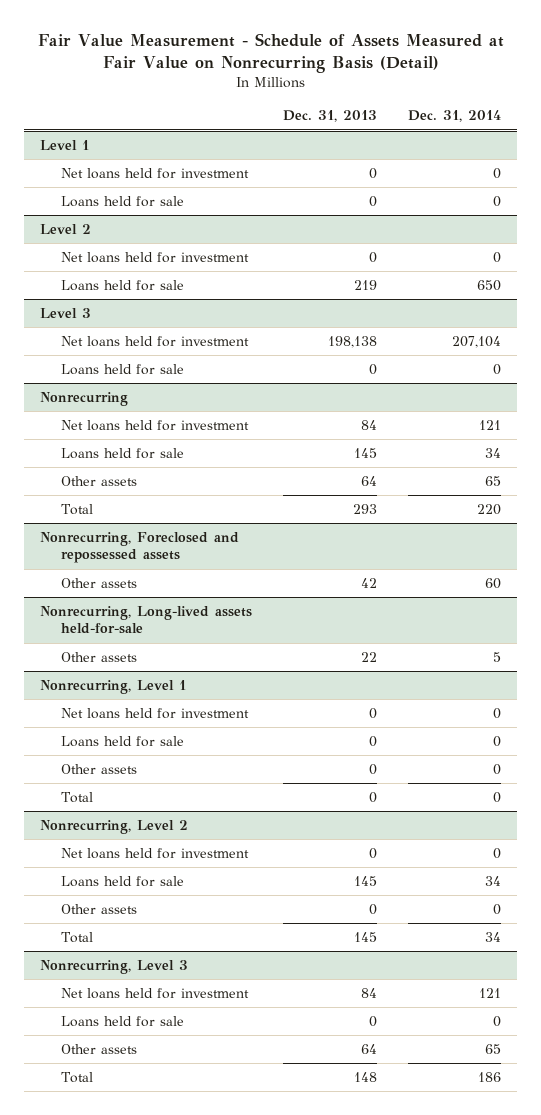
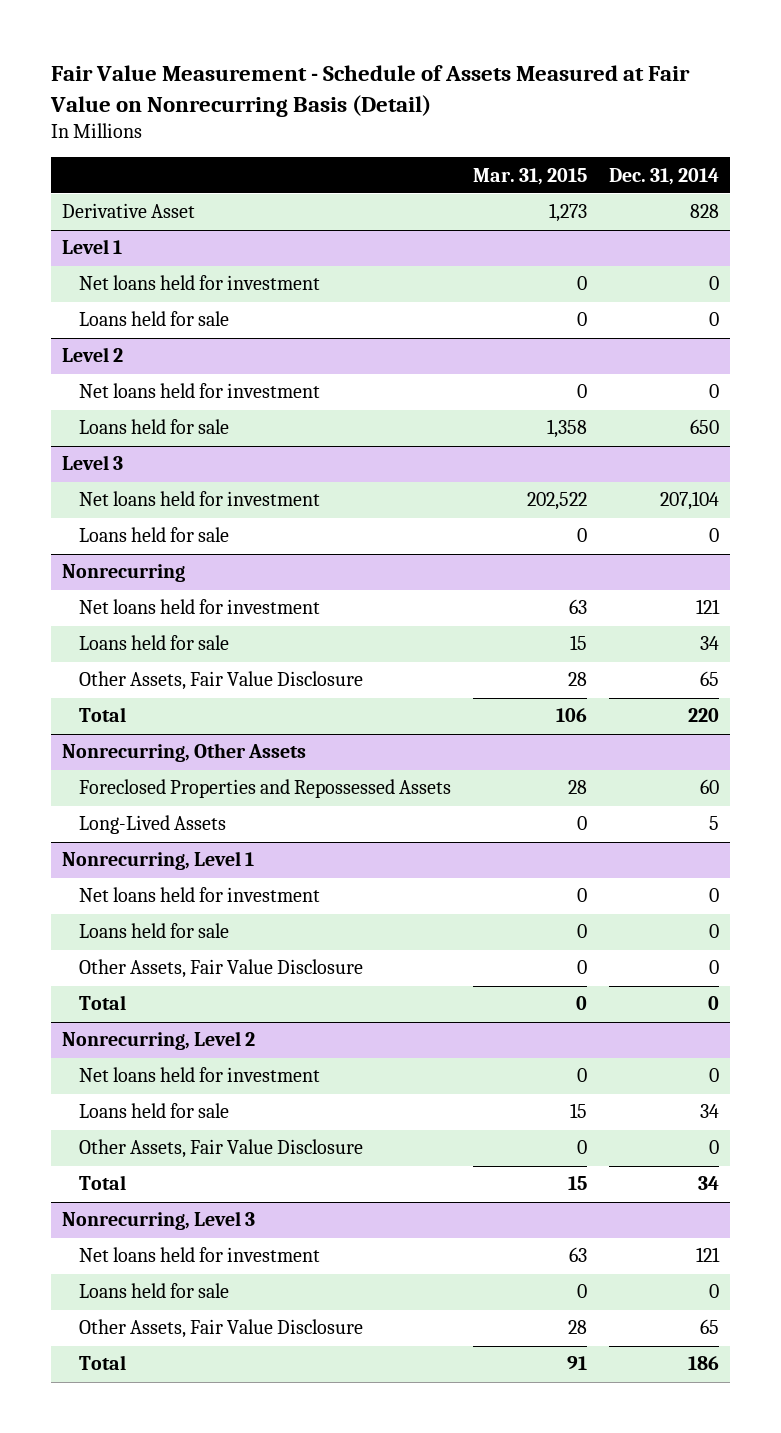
- | Dec. 31, 2013 | Dec. 31, 2014
+ | Mar. 31, 2015 | Dec. 31, 2014
+ Derivative Asset | 1,273 | 828
@ Nonrecurring
- Other assets | 64 | 65
+ Other Assets, Fair Value Disclosure | 28 | 65
- Nonrecurring, Foreclosed and repossessed assets
- Other assets | 42 | 60
- Nonrecurring, Long-lived assets held-for-sale
- Other assets | 22 | 5
+ Nonrecurring, Other Assets
+ Foreclosed Properties and Repossessed Assets | 28 | 60
+ Long-Lived Assets | 0 | 5
@ Nonrecurring, Level 1
- Other assets | 0 | 0
+ Other Assets, Fair Value Disclosure | 0 | 0
@ Nonrecurring, Level 2
- Other assets | 0 | 0
+ Other Assets, Fair Value Disclosure | 0 | 0
@ Nonrecurring, Level 3
- Other assets | 64 | 65
+ Other Assets, Fair Value Disclosure | 28 | 65

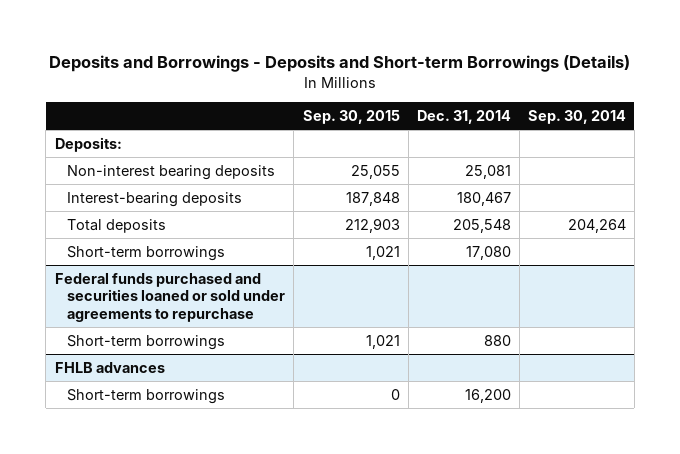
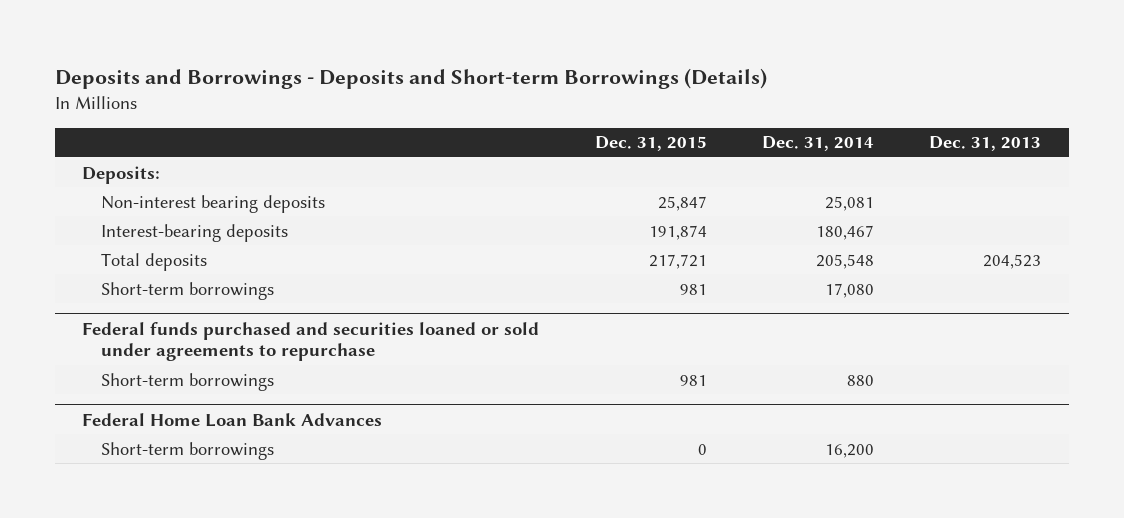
- | Sep. 30, 2015 | Dec. 31, 2014 | Sep. 30, 2014
+ | Dec. 31, 2015 | Dec. 31, 2014 | Dec. 31, 2013
- FHLB advances
+ Federal Home Loan Bank Advances

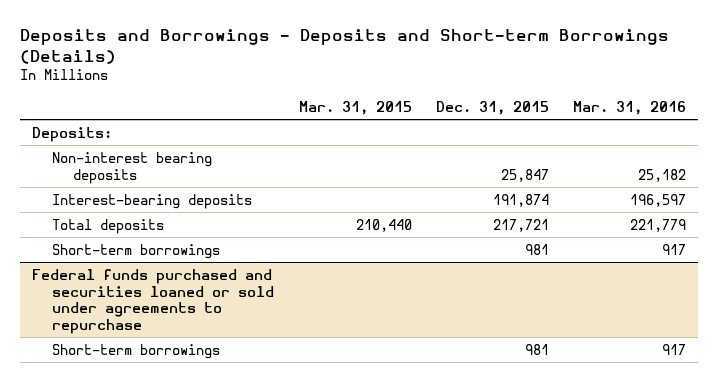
- | Dec. 31, 2015 | Dec. 31, 2014 | Dec. 31, 2013
+ | Mar. 31, 2015 | Dec. 31, 2015 | Mar. 31, 2016
- Federal Home Loan Bank Advances
- Short-term borrowings | 0 | 16,200 |

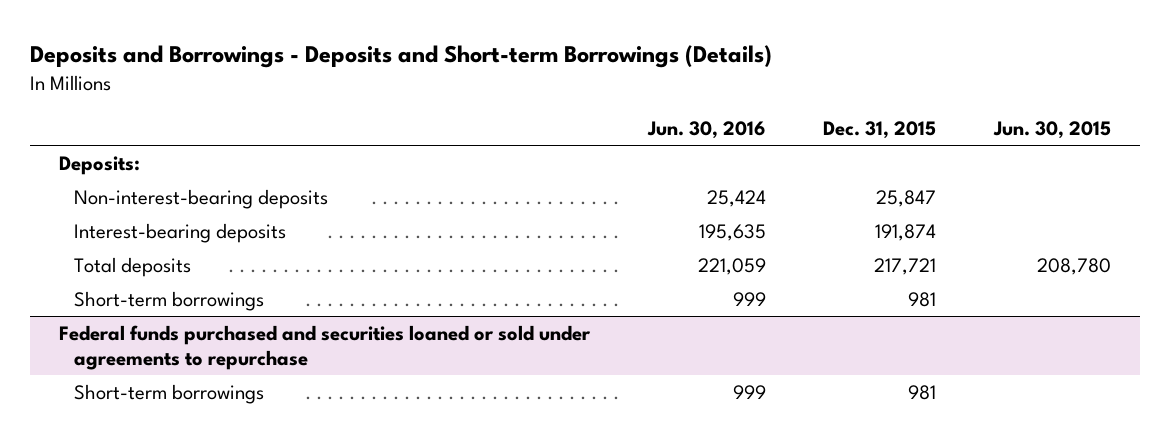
- | Mar. 31, 2015 | Dec. 31, 2015 | Mar. 31, 2016
+ | Jun. 30, 2016 | Dec. 31, 2015 | Jun. 30, 2015
- Non-interest bearing deposits | | 25,847 | 25,182
+ Non-interest-bearing deposits | 25,424 | 25,847 |

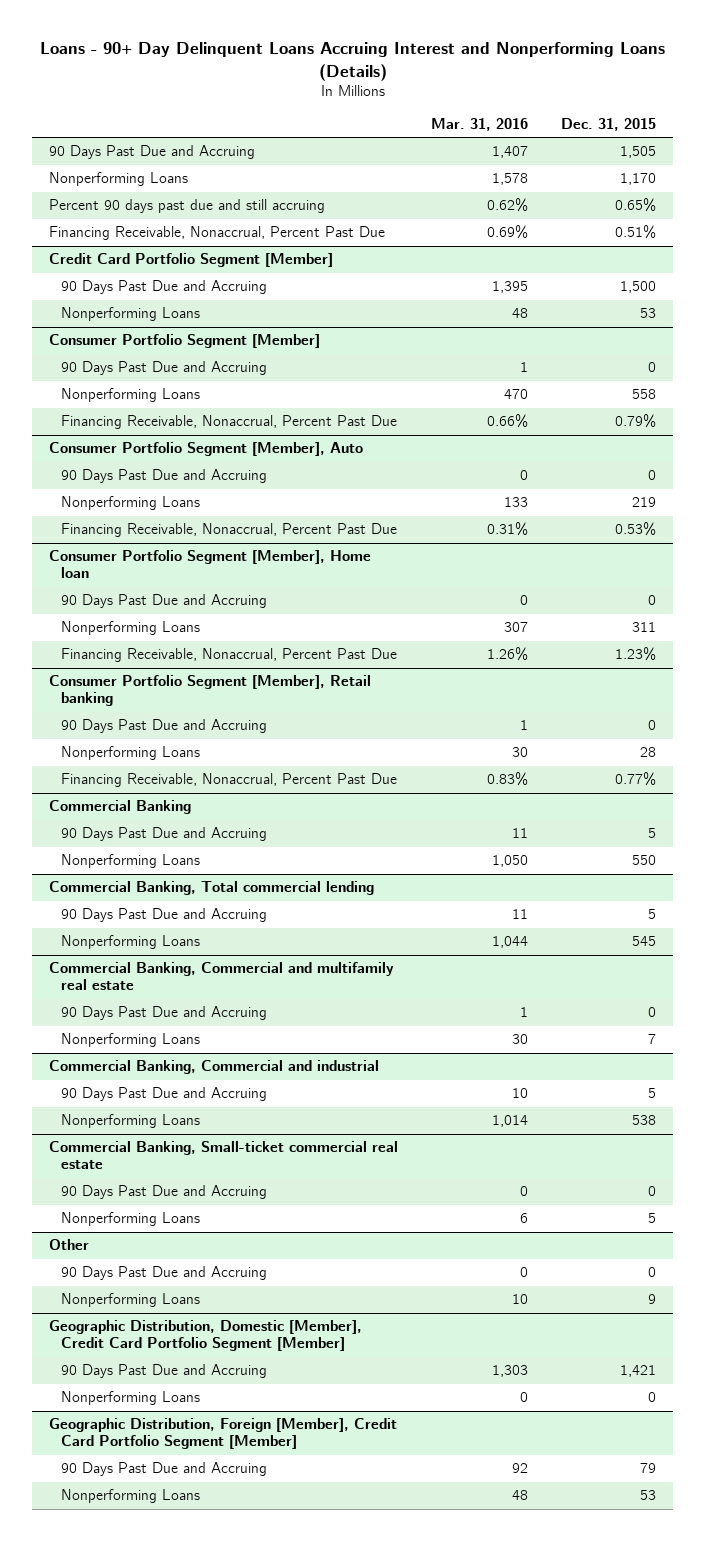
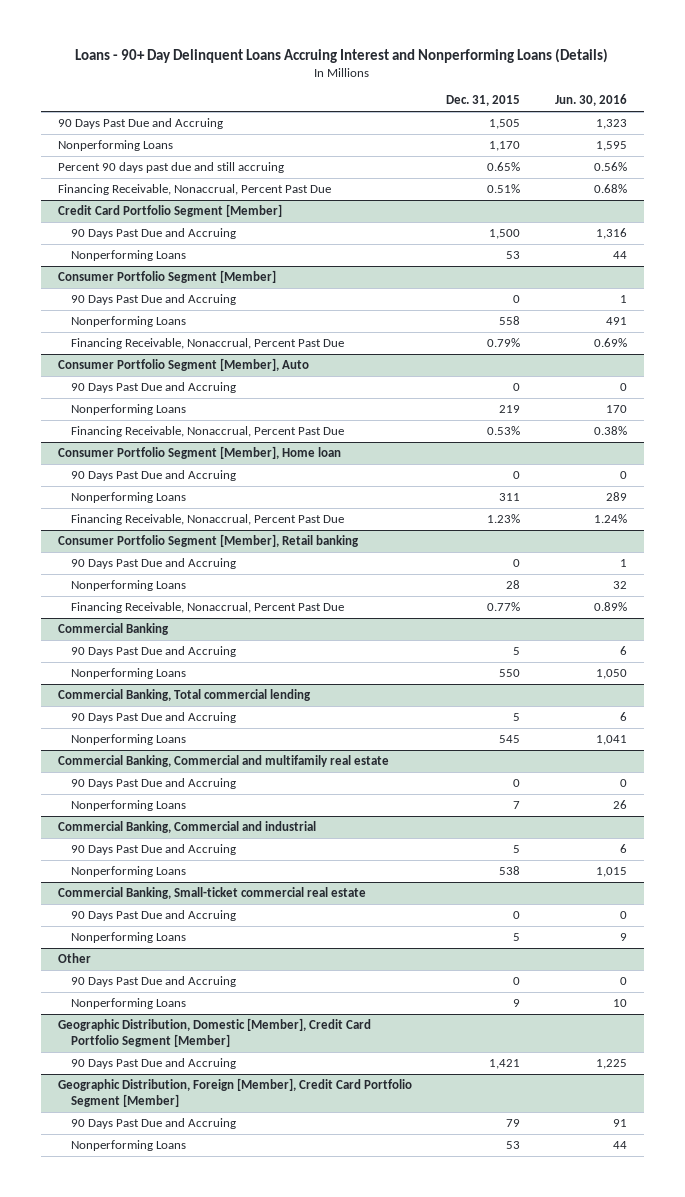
- | Mar. 31, 2016 | Dec. 31, 2015
+ | Dec. 31, 2015 | Jun. 30, 2016
@ Geographic Distribution, Domestic [Member], Credit Card Portfolio Segment [Member]
- Nonperforming Loans | 0 | 0

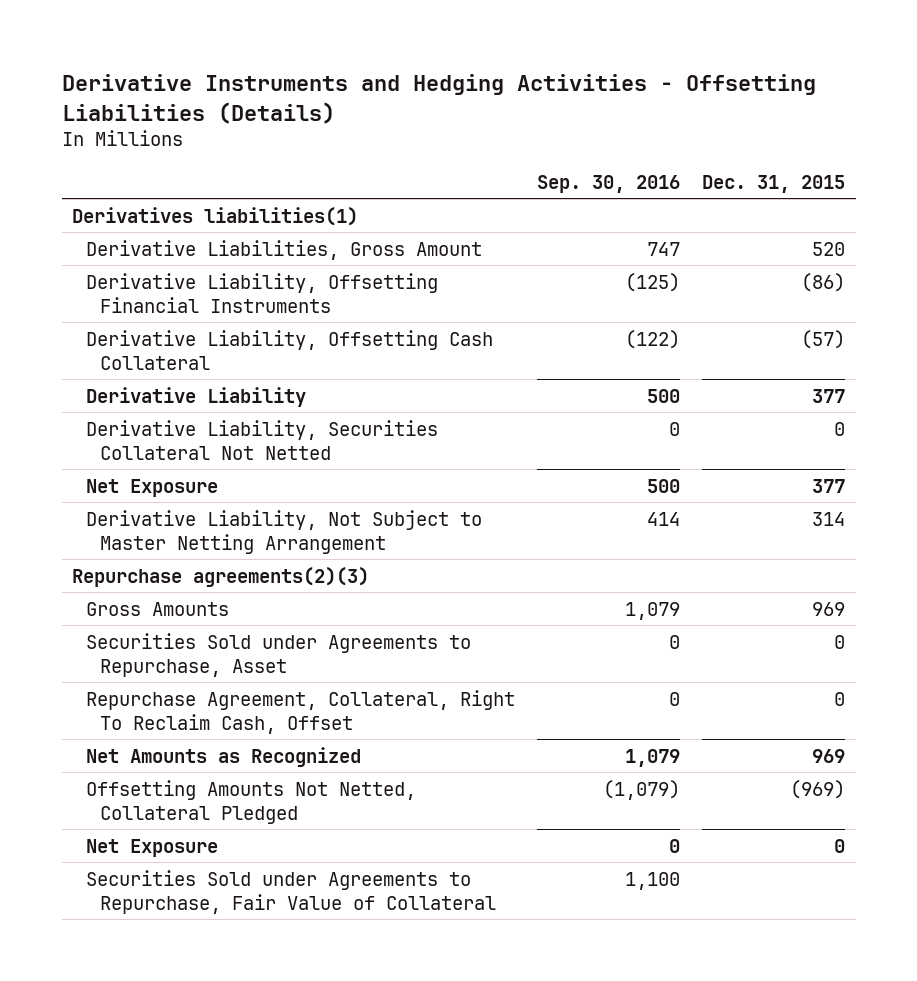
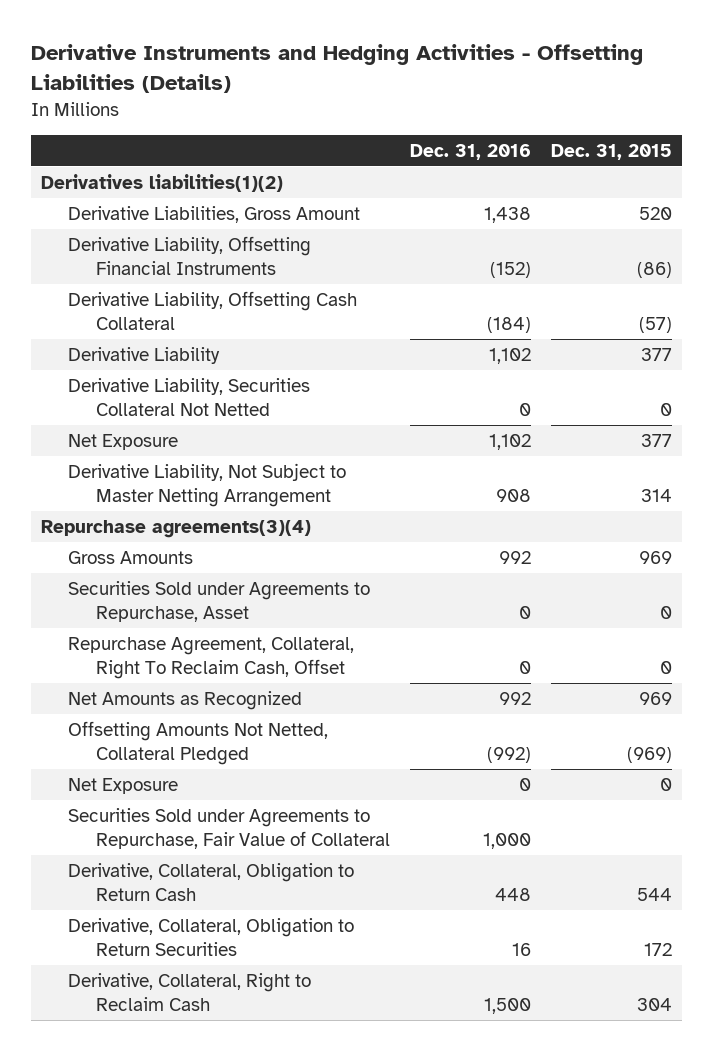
- | Sep. 30, 2016 | Dec. 31, 2015
+ | Dec. 31, 2016 | Dec. 31, 2015
- Derivatives liabilities(1)
+ Derivatives liabilities(1)(2)
- Repurchase agreements(2)(3)
+ Repurchase agreements(3)(4)
+ Derivative, Collateral, Obligation to Return Cash | 448 | 544
+ Derivative, Collateral, Obligation to Return Securities | 16 | 172
+ Derivative, Collateral, Right to Reclaim Cash | 1,500 | 304

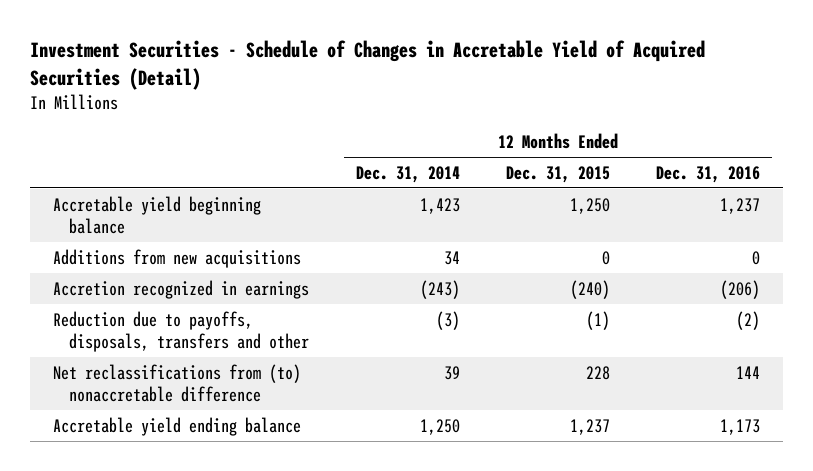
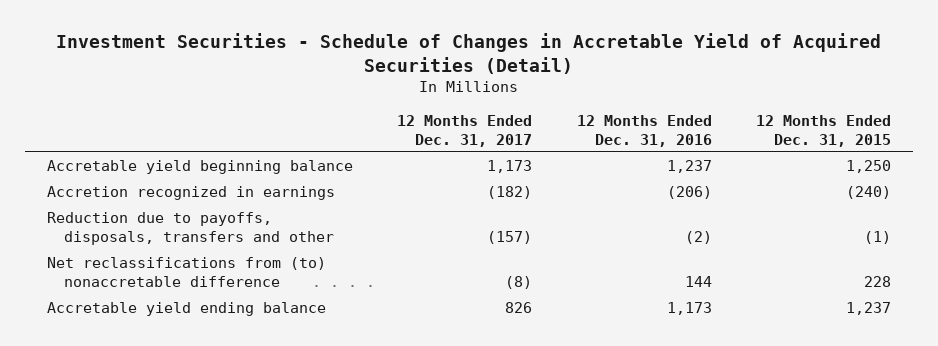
- | 12 Months Ended Dec. 31, 2014 | 12 Months Ended Dec. 31, 2015 | 12 Months Ended Dec. 31, 2016
+ | 12 Months Ended Dec. 31, 2017 | 12 Months Ended Dec. 31, 2016 | 12 Months Ended Dec. 31, 2015
- Additions from new acquisitions | 34 | 0 | 0

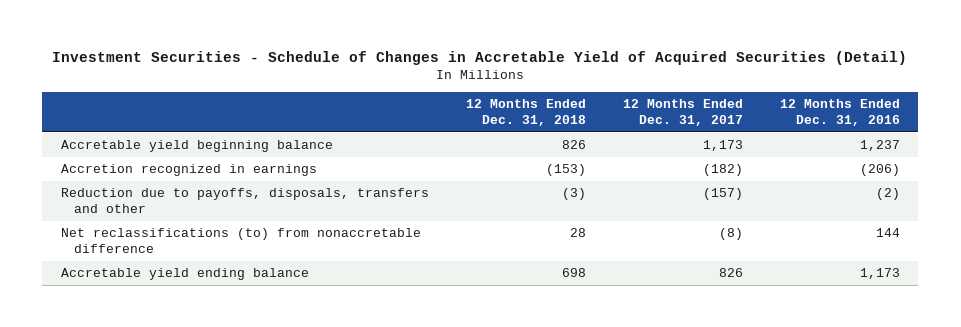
- | 12 Months Ended Dec. 31, 2017 | 12 Months Ended Dec. 31, 2016 | 12 Months Ended Dec. 31, 2015
+ | 12 Months Ended Dec. 31, 2018 | 12 Months Ended Dec. 31, 2017 | 12 Months Ended Dec. 31, 2016
- Net reclassifications from (to) nonaccretable difference | (8) | 144 | 228
+ Net reclassifications (to) from nonaccretable difference | 28 | (8) | 144

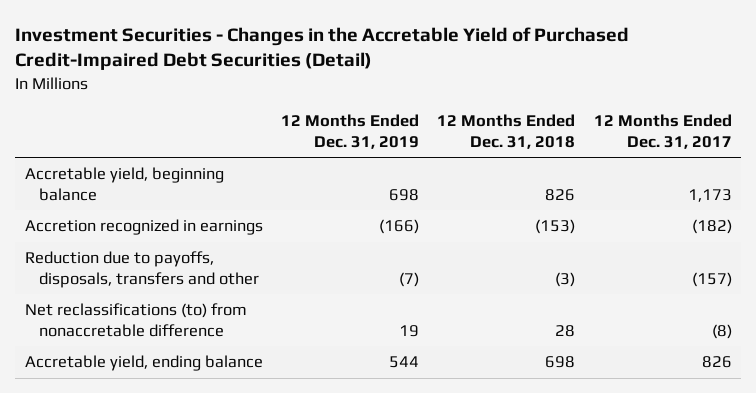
- Investment Securities - Schedule of Changes in Accretable Yield of Acquired Securities (Detail)
+ Investment Securities - Changes in the Accretable Yield of Purchased Credit-Impaired Debt Securities (Detail)
- | 12 Months Ended Dec. 31, 2018 | 12 Months Ended Dec. 31, 2017 | 12 Months Ended Dec. 31, 2016
+ | 12 Months Ended Dec. 31, 2019 | 12 Months Ended Dec. 31, 2018 | 12 Months Ended Dec. 31, 2017
- Accretable yield beginning balance | 826 | 1,173 | 1,237
+ Accretable yield, beginning balance | 698 | 826 | 1,173
- Accretable yield ending balance | 698 | 826 | 1,173
+ Accretable yield, ending balance | 544 | 698 | 826

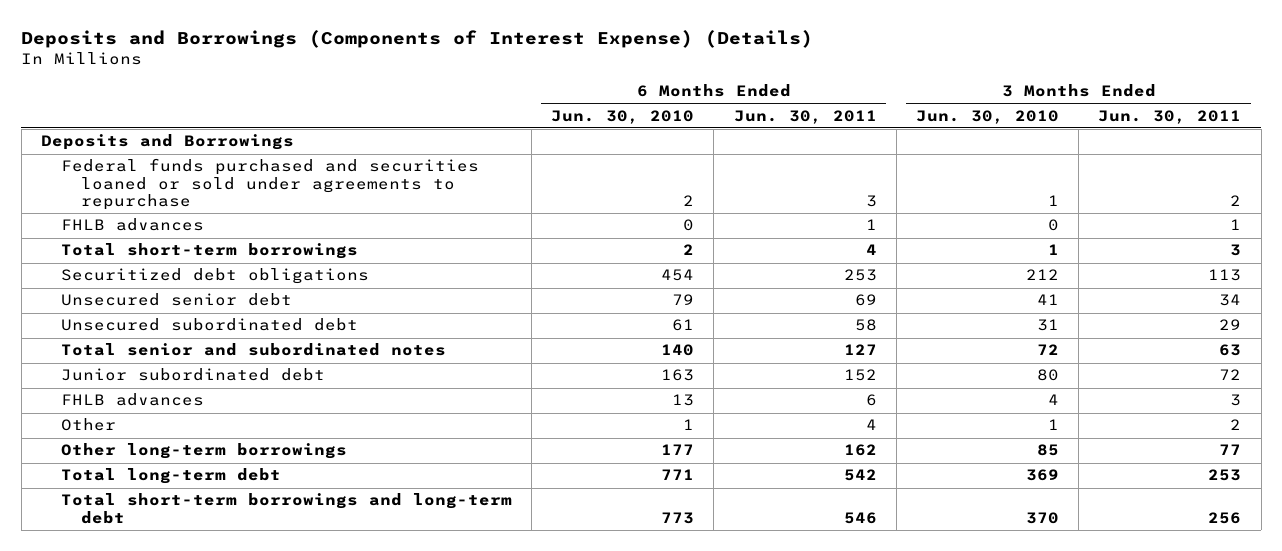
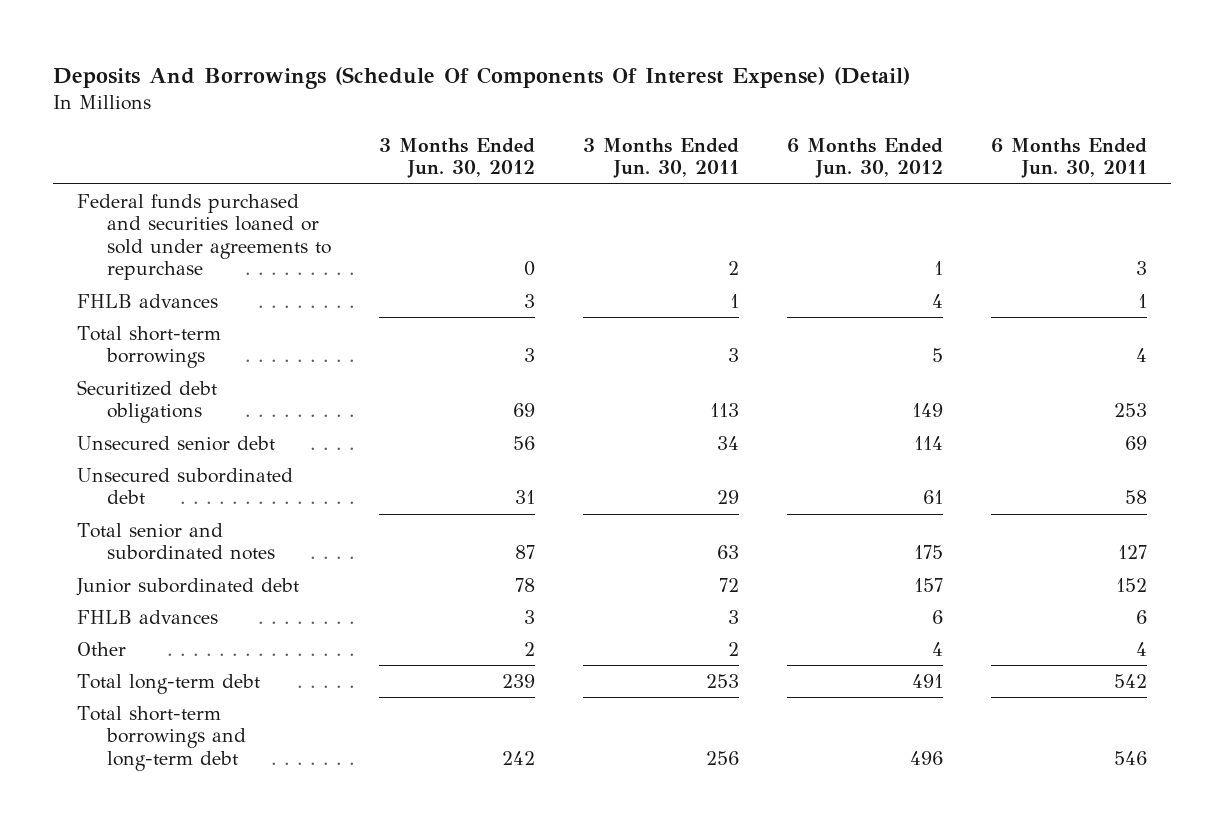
- Deposits and Borrowings (Components of Interest Expense) (Details)
+ Deposits And Borrowings (Schedule Of Components Of Interest Expense) (Detail)
- | 6 Months Ended Jun. 30, 2010 | 6 Months Ended Jun. 30, 2011 | 3 Months Ended Jun. 30, 2010 | 3 Months Ended Jun. 30, 2011
+ | 3 Months Ended Jun. 30, 2012 | 3 Months Ended Jun. 30, 2011 | 6 Months Ended Jun. 30, 2012 | 6 Months Ended Jun. 30, 2011
- Deposits and Borrowings
- Other long-term borrowings | 177 | 162 | 85 | 77

